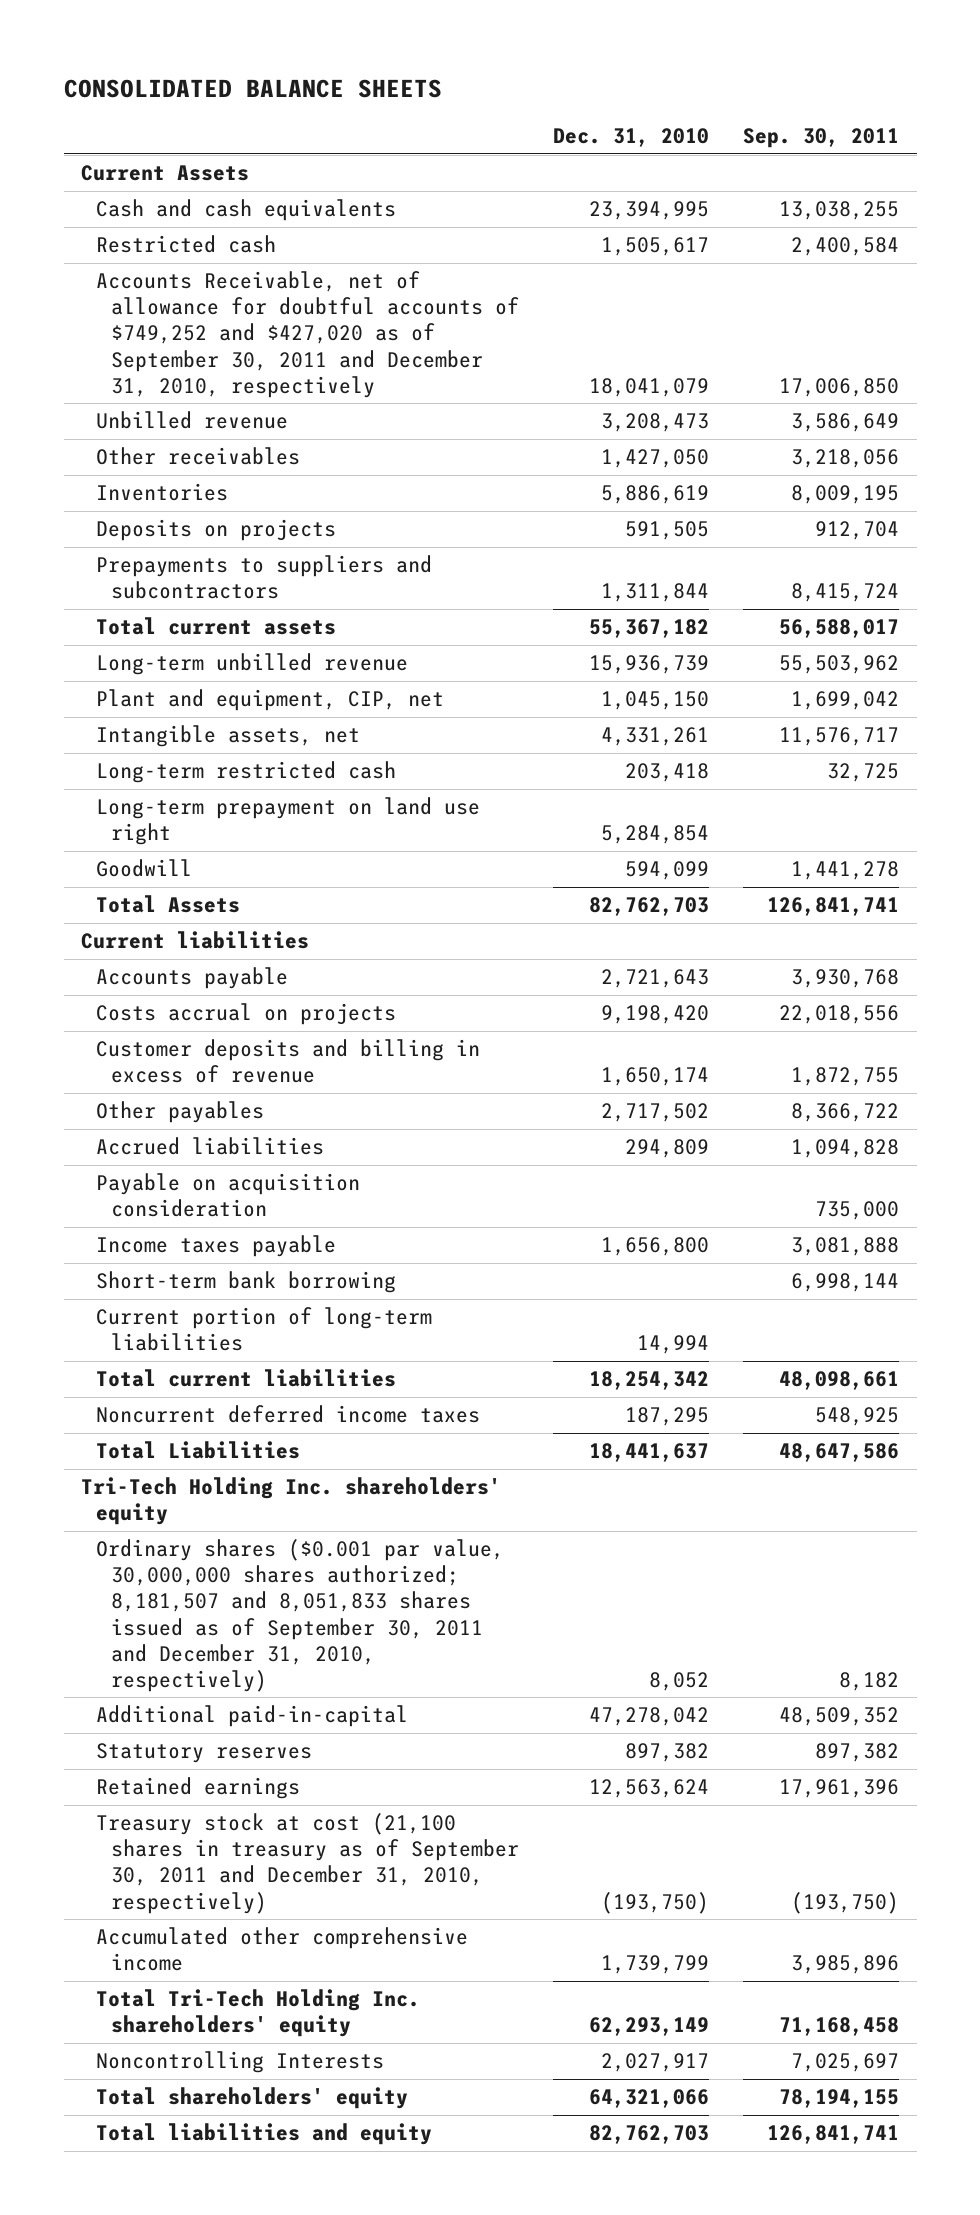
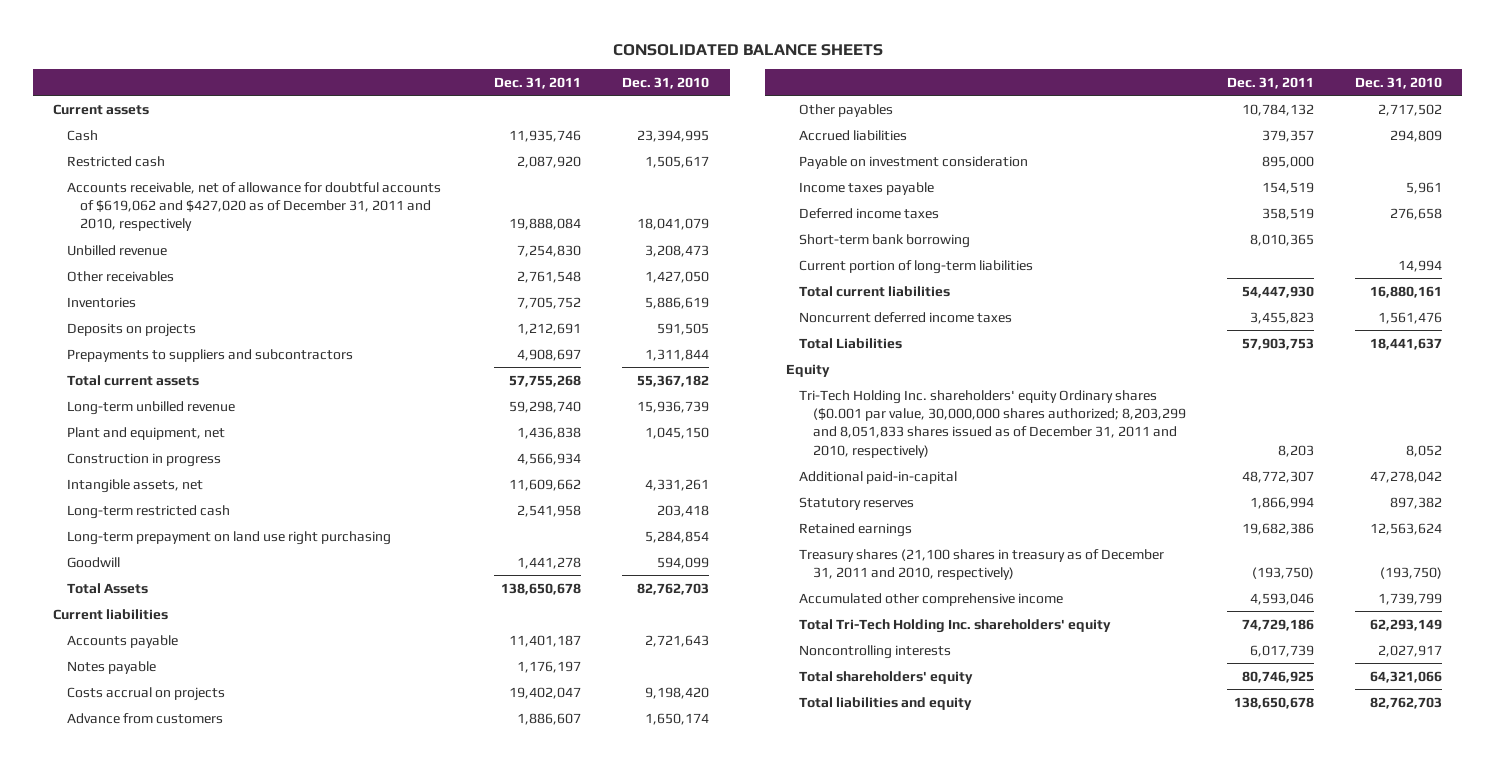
- | Dec. 31, 2010 | Sep. 30, 2011
+ | Dec. 31, 2011 | Dec. 31, 2010
- Current Assets
- Cash and cash equivalents | 23,394,995 | 13,038,255
+ Current assets
+ Cash | 11,935,746 | 23,394,995
- Accounts Receivable, net of allowance for doubtful accounts of $749,252 and $427,020 as of September 30, 2011 and December 31, 2010, respectively | 18,041,079 | 17,006,850
+ Accounts receivable, net of allowance for doubtful accounts of $619,062 and $427,020 as of December 31, 2011 and 2010, respectively | 19,888,084 | 18,041,079
- Plant and equipment, CIP, net | 1,045,150 | 1,699,042
+ Plant and equipment, net | 1,436,838 | 1,045,150
+ Construction in progress | 4,566,934 |
- Long-term prepayment on land use right | 5,284,854 |
+ Long-term prepayment on land use right purchasing | | 5,284,854
+ Notes payable | 1,176,197 |
- Customer deposits and billing in excess of revenue | 1,650,174 | 1,872,755
+ Advance from customers | 1,886,607 | 1,650,174
- Payable on acquisition consideration | | 735,000
- Income taxes payable | 1,656,800 | 3,081,888
+ Payable on investment consideration | 895,000 |
+ Income taxes payable | 154,519 | 5,961
+ Deferred income taxes | 358,519 | 276,658
- Total current liabilities | 18,254,342 | 48,098,661
- Noncurrent deferred income taxes | 187,295 | 548,925
+ Total current liabilities | 54,447,930 | 16,880,161
+ Noncurrent deferred income taxes | 3,455,823 | 1,561,476
- Tri-Tech Holding Inc. shareholders' equity
- Ordinary shares ($0.001 par value, 30,000,000 shares authorized; 8,181,507 and 8,051,833 shares issued as of September 30, 2011 and December 31, 2010, respectively) | 8,052 | 8,182
+ Equity
+ Tri-Tech Holding Inc. shareholders' equity Ordinary shares ($0.001 par value, 30,000,000 shares authorized; 8,203,299 and 8,051,833 shares issued as of December 31, 2011 and 2010, respectively) | 8,203 | 8,052
- Treasury stock at cost (21,100 shares in treasury as of September 30, 2011 and December 31, 2010, respectively) | (193,750) | (193,750)
+ Treasury shares (21,100 shares in treasury as of December 31, 2011 and 2010, respectively) | (193,750) | (193,750)
- Noncontrolling Interests | 2,027,917 | 7,025,697
+ Noncontrolling interests | 6,017,739 | 2,027,917

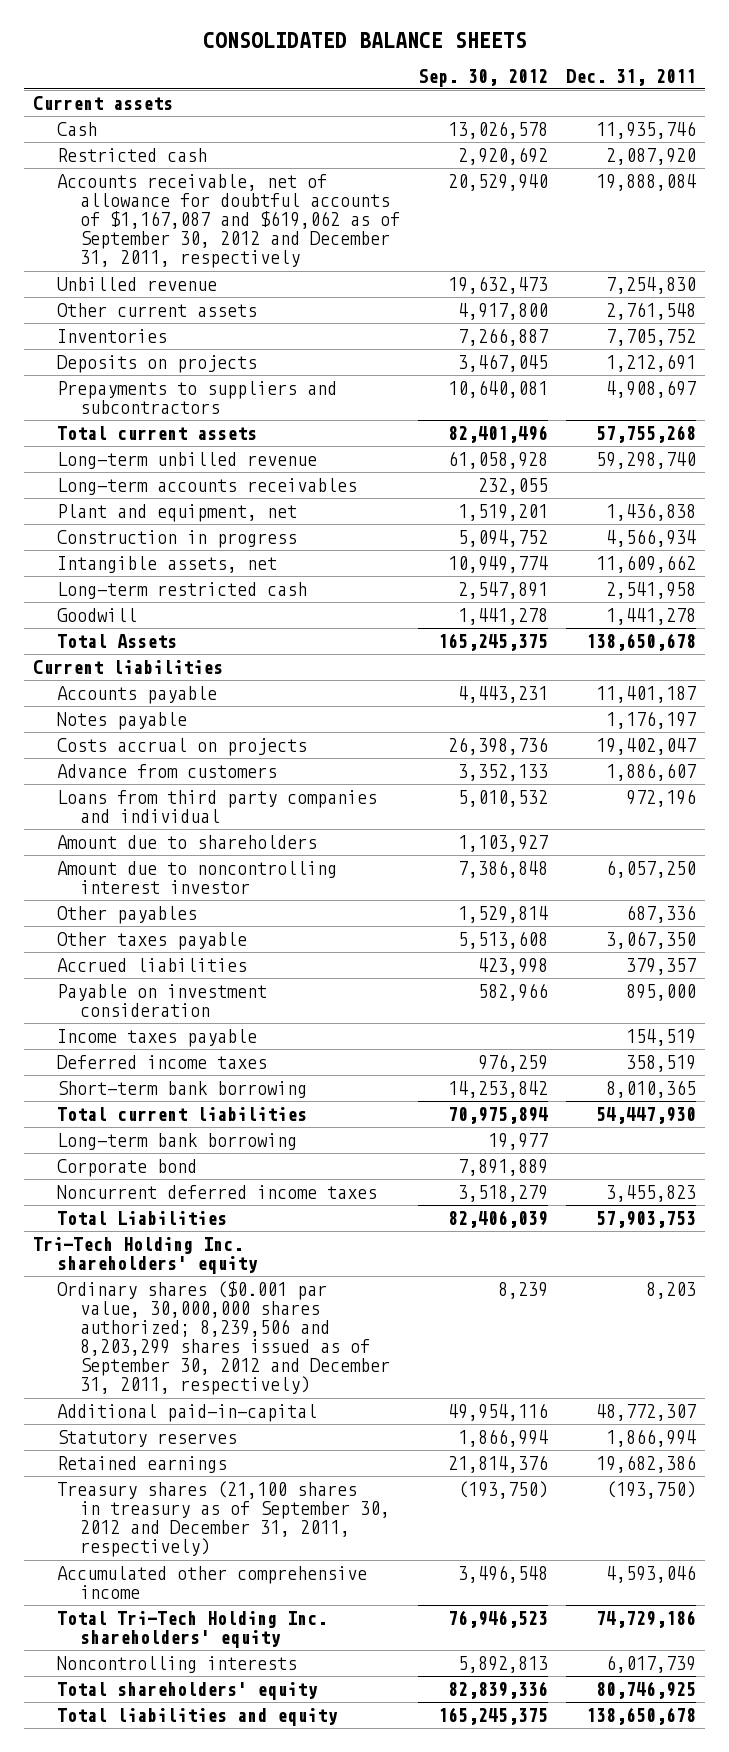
- | Dec. 31, 2011 | Dec. 31, 2010
+ | Sep. 30, 2012 | Dec. 31, 2011
- Accounts receivable, net of allowance for doubtful accounts of $619,062 and $427,020 as of December 31, 2011 and 2010, respectively | 19,888,084 | 18,041,079
+ Accounts receivable, net of allowance for doubtful accounts of $1,167,087 and $619,062 as of September 30, 2012 and December 31, 2011, respectively | 20,529,940 | 19,888,084
- Other receivables | 2,761,548 | 1,427,050
+ Other current assets | 4,917,800 | 2,761,548
+ Long-term accounts receivables | 232,055 |
- Long-term prepayment on land use right purchasing | | 5,284,854
- Other payables | 10,784,132 | 2,717,502
+ Loans from third party companies and individual | 5,010,532 | 972,196
+ Amount due to shareholders | 1,103,927 |
+ Amount due to noncontrolling interest investor | 7,386,848 | 6,057,250
+ Other payables | 1,529,814 | 687,336
+ Other taxes payable | 5,513,608 | 3,067,350
- Current portion of long-term liabilities | | 14,994
+ Long-term bank borrowing | 19,977 |
+ Corporate bond | 7,891,889 |
- Equity
- Tri-Tech Holding Inc. shareholders' equity Ordinary shares ($0.001 par value, 30,000,000 shares authorized; 8,203,299 and 8,051,833 shares issued as of December 31, 2011 and 2010, respectively) | 8,203 | 8,052
+ Tri-Tech Holding Inc. shareholders' equity
+ Ordinary shares ($0.001 par value, 30,000,000 shares authorized; 8,239,506 and 8,203,299 shares issued as of September 30, 2012 and December 31, 2011, respectively) | 8,239 | 8,203
- Treasury shares (21,100 shares in treasury as of December 31, 2011 and 2010, respectively) | (193,750) | (193,750)
+ Treasury shares (21,100 shares in treasury as of September 30, 2012 and December 31, 2011, respectively) | (193,750) | (193,750)

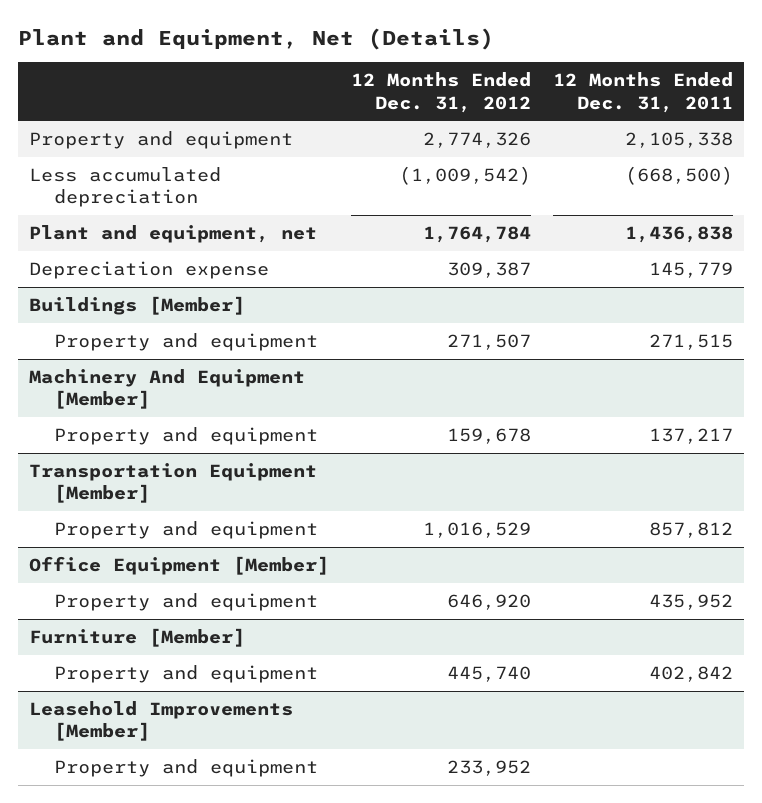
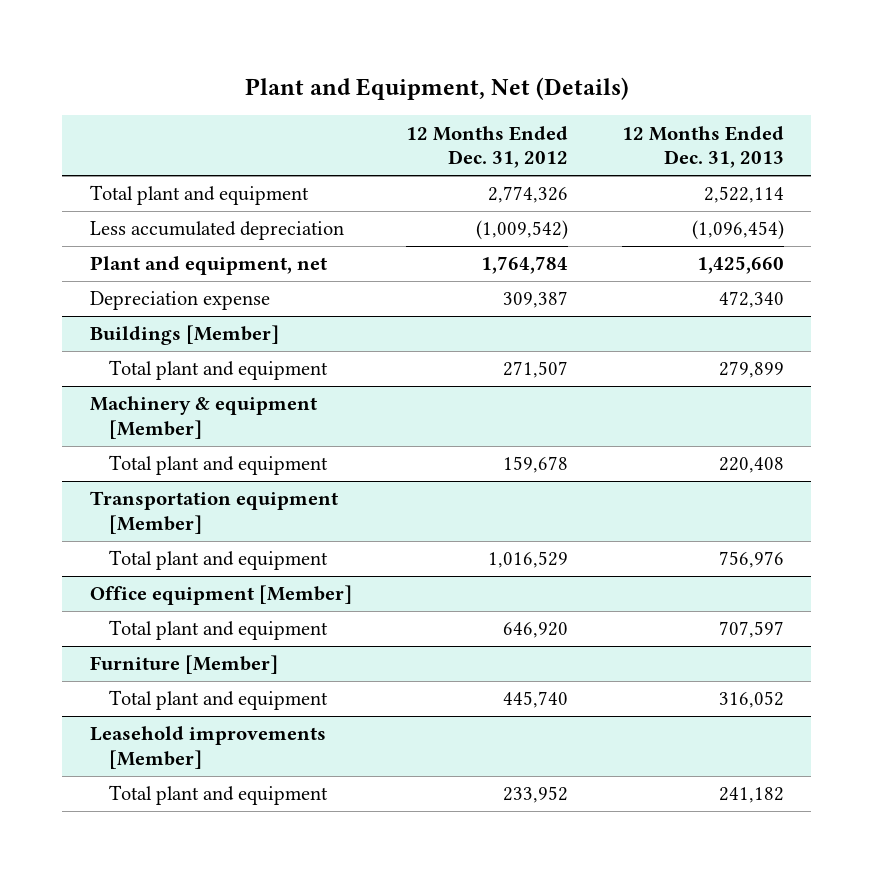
- | 12 Months Ended Dec. 31, 2012 | 12 Months Ended Dec. 31, 2011
+ | 12 Months Ended Dec. 31, 2012 | 12 Months Ended Dec. 31, 2013
- Property and equipment | 2,774,326 | 2,105,338
+ Total plant and equipment | 2,774,326 | 2,522,114
@ Buildings [Member]
- Property and equipment | 271,507 | 271,515
- Machinery And Equipment [Member]
- Property and equipment | 159,678 | 137,217
- Transportation Equipment [Member]
- Property and equipment | 1,016,529 | 857,812
- Office Equipment [Member]
- Property and equipment | 646,920 | 435,952
@ Buildings [Member]
+ Total plant and equipment | 271,507 | 279,899
+ Machinery & equipment [Member]
+ Total plant and equipment | 159,678 | 220,408
+ Transportation equipment [Member]
+ Total plant and equipment | 1,016,529 | 756,976
+ Office equipment [Member]
+ Total plant and equipment | 646,920 | 707,597
@ Furniture [Member]
- Property and equipment | 445,740 | 402,842
- Leasehold Improvements [Member]
- Property and equipment | 233,952 |
@ Furniture [Member]
+ Total plant and equipment | 445,740 | 316,052
+ Leasehold improvements [Member]
+ Total plant and equipment | 233,952 | 241,182

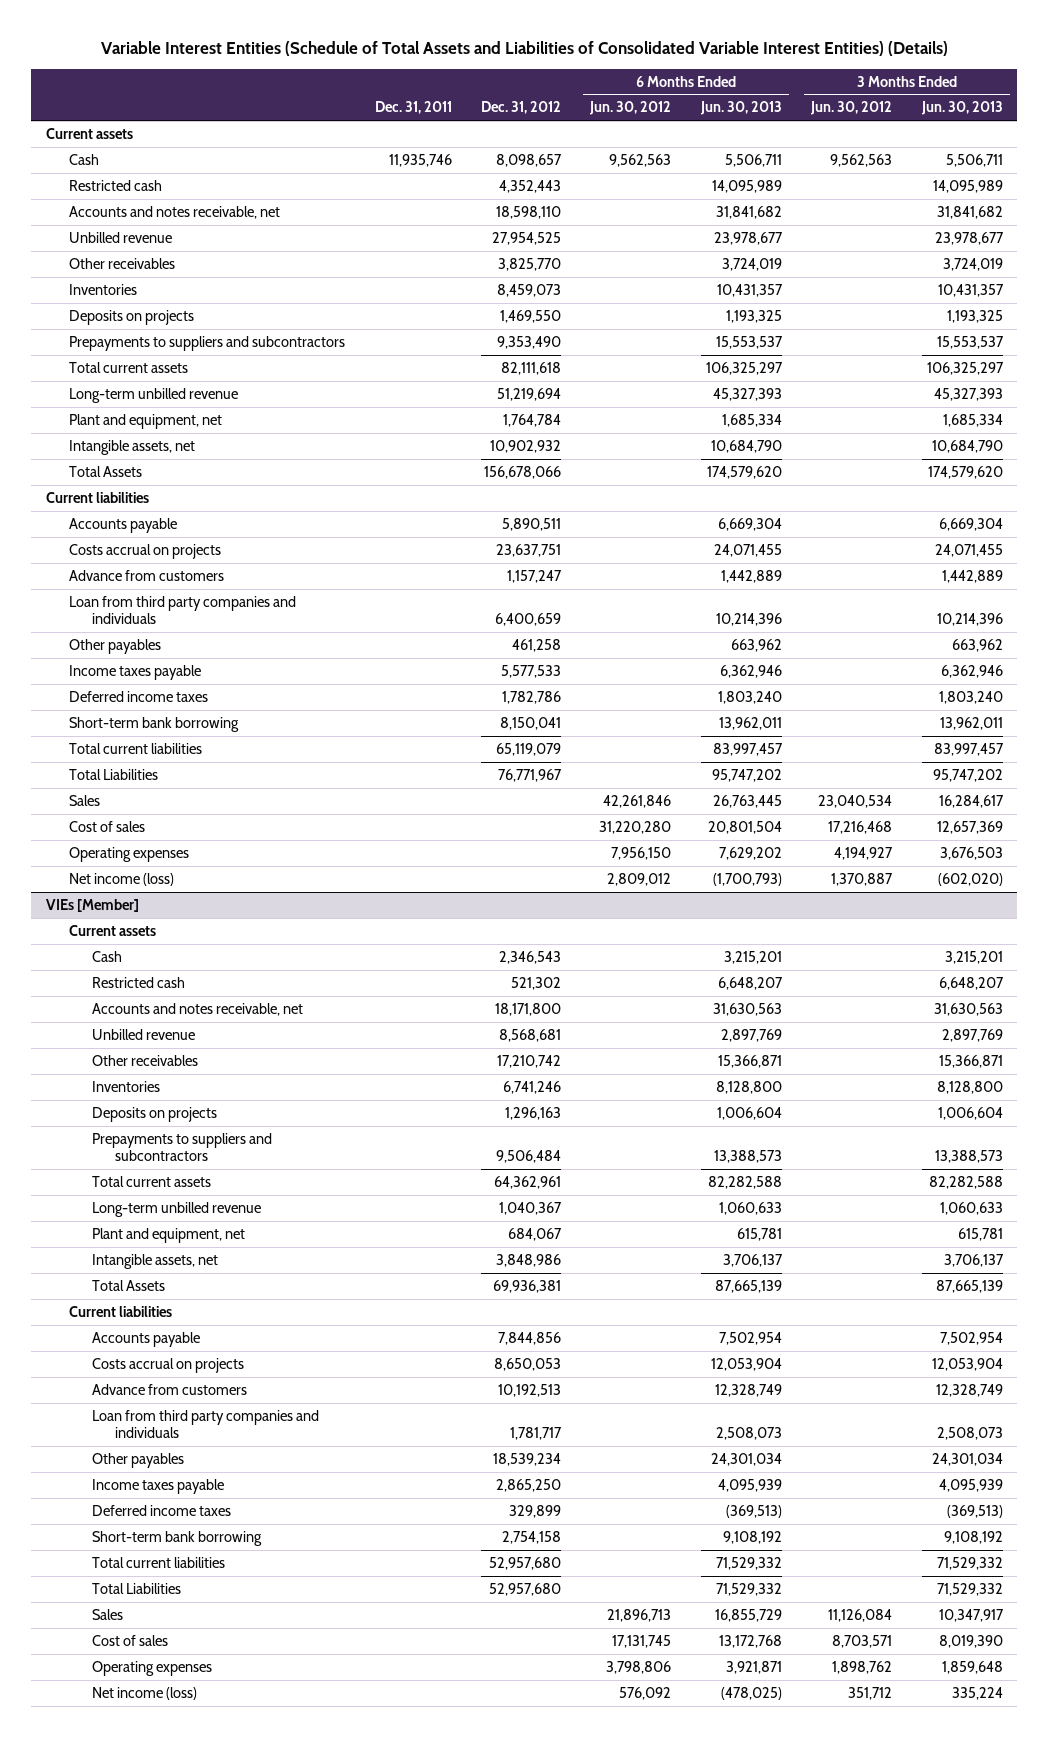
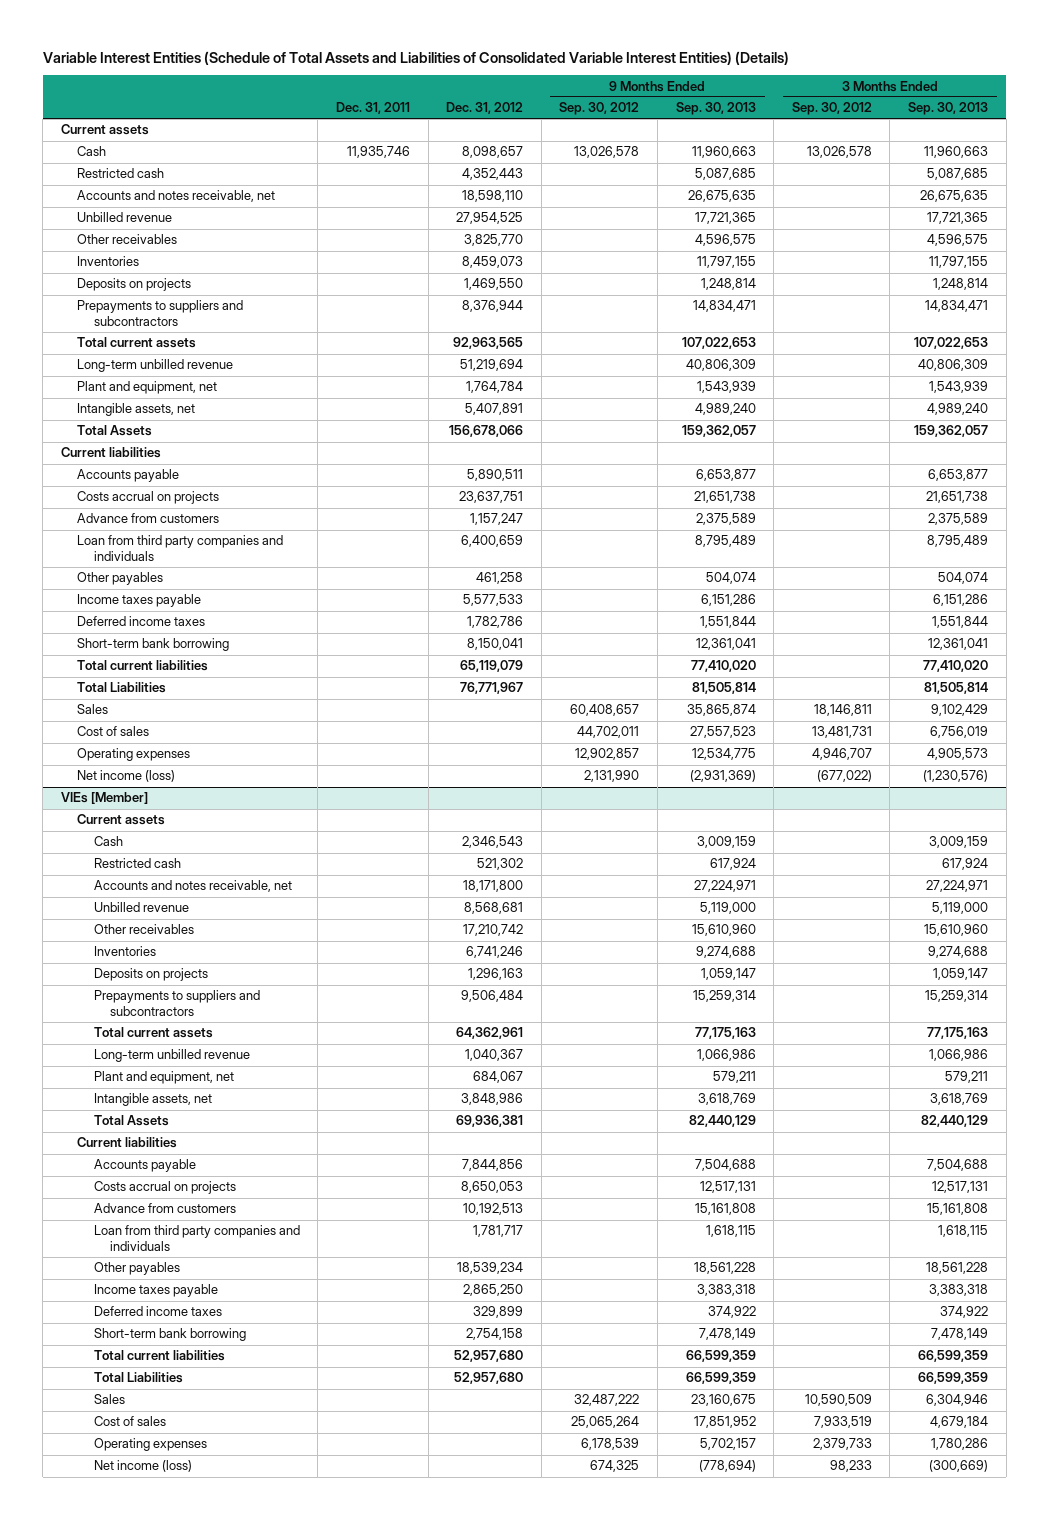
- | Dec. 31, 2011 | Dec. 31, 2012 | 6 Months Ended Jun. 30, 2012 | 6 Months Ended Jun. 30, 2013 | 3 Months Ended Jun. 30, 2012 | 3 Months Ended Jun. 30, 2013
+ | Dec. 31, 2011 | Dec. 31, 2012 | 9 Months Ended Sep. 30, 2012 | 9 Months Ended Sep. 30, 2013 | 3 Months Ended Sep. 30, 2012 | 3 Months Ended Sep. 30, 2013
- Prepayments to suppliers and subcontractors | | 9,353,490 | | 15,553,537 | | 15,553,537
- Total current assets | | 82,111,618 | | 106,325,297 | | 106,325,297
+ Prepayments to suppliers and subcontractors | | 8,376,944 | | 14,834,471 | | 14,834,471
+ Total current assets | | 92,963,565 | | 107,022,653 | | 107,022,653
- Intangible assets, net | | 10,902,932 | | 10,684,790 | | 10,684,790
+ Intangible assets, net | | 5,407,891 | | 4,989,240 | | 4,989,240

